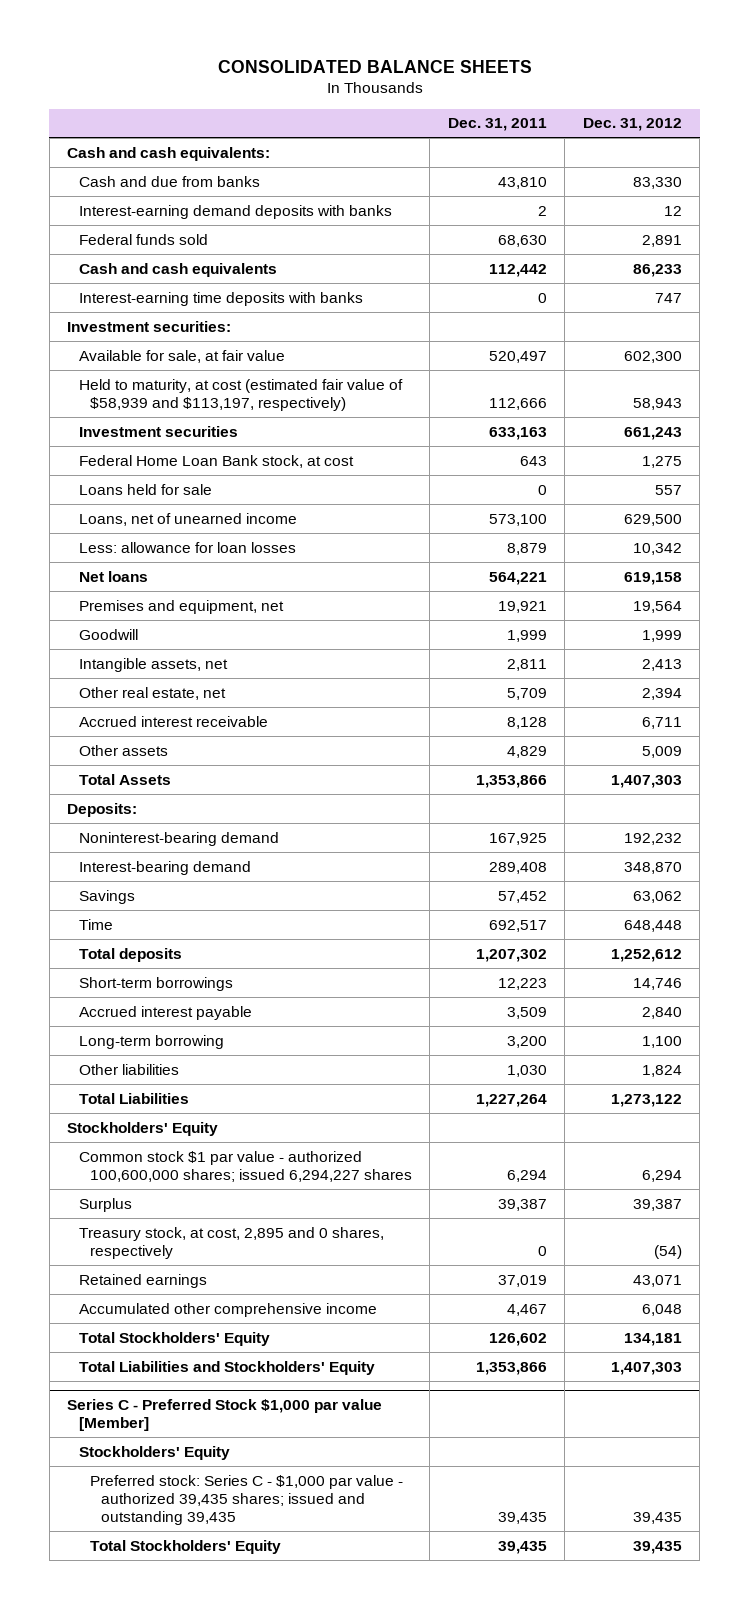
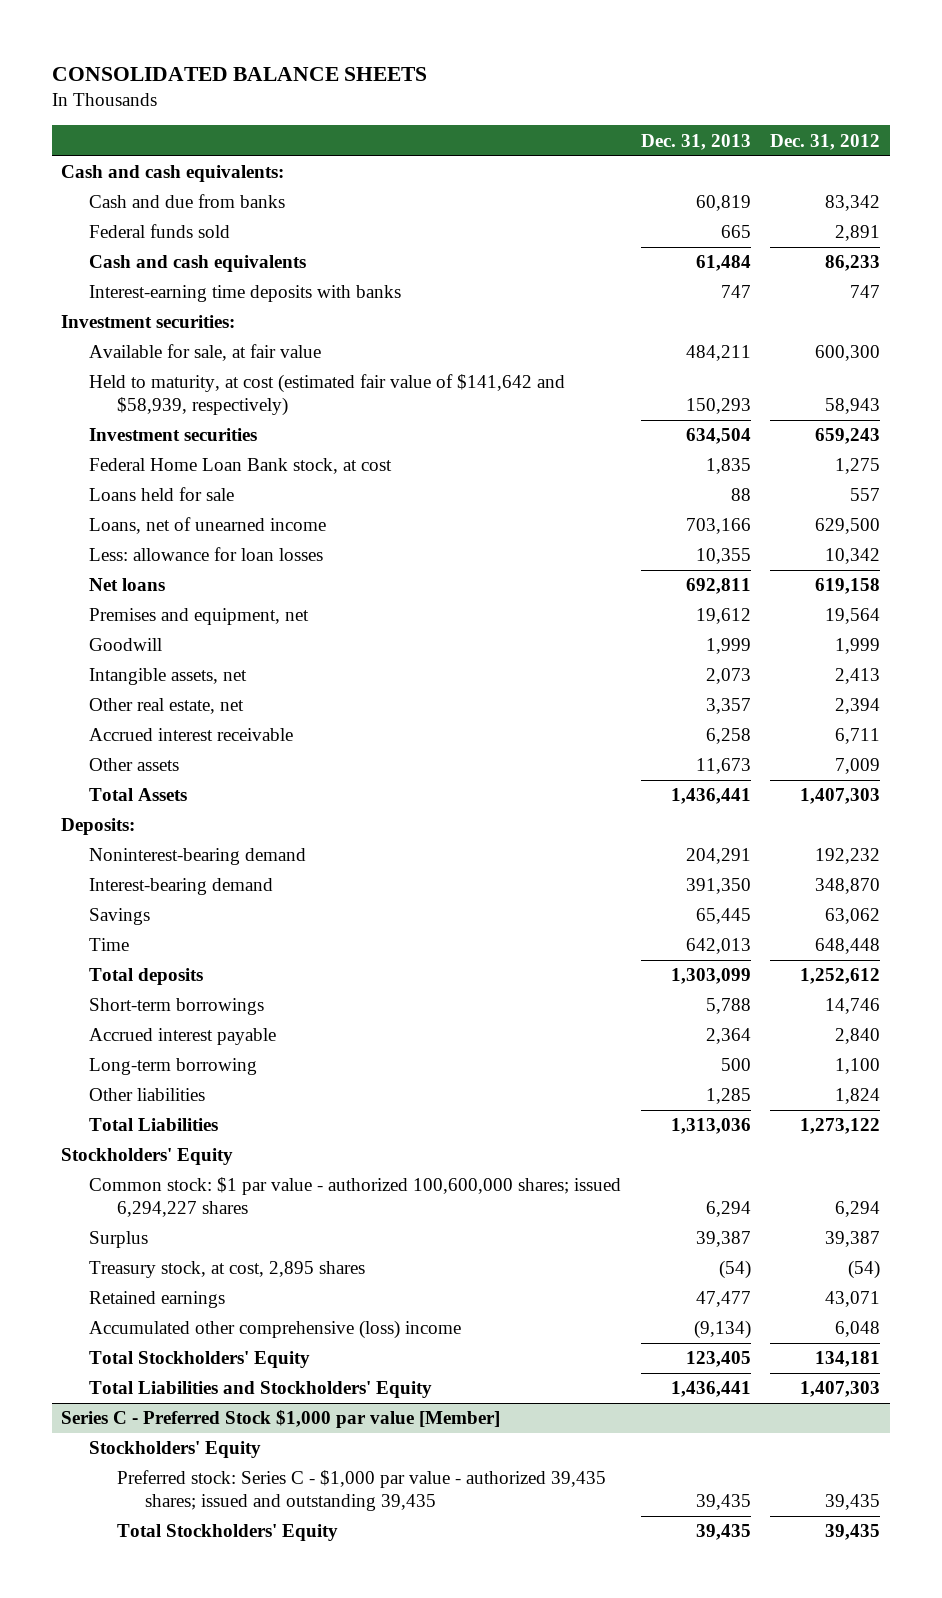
- | Dec. 31, 2011 | Dec. 31, 2012
+ | Dec. 31, 2013 | Dec. 31, 2012
- Cash and due from banks | 43,810 | 83,330
- Interest-earning demand deposits with banks | 2 | 12
+ Cash and due from banks | 60,819 | 83,342
- Available for sale, at fair value | 520,497 | 602,300
- Held to maturity, at cost (estimated fair value of $58,939 and $113,197, respectively) | 112,666 | 58,943
- Investment securities | 633,163 | 661,243
+ Available for sale, at fair value | 484,211 | 600,300
+ Held to maturity, at cost (estimated fair value of $141,642 and $58,939, respectively) | 150,293 | 58,943
+ Investment securities | 634,504 | 659,243
- Other assets | 4,829 | 5,009
+ Other assets | 11,673 | 7,009
- Common stock $1 par value - authorized 100,600,000 shares; issued 6,294,227 shares | 6,294 | 6,294
+ Common stock: $1 par value - authorized 100,600,000 shares; issued 6,294,227 shares | 6,294 | 6,294
- Treasury stock, at cost, 2,895 and 0 shares, respectively | 0 | (54)
+ Treasury stock, at cost, 2,895 shares | (54) | (54)
- Accumulated other comprehensive income | 4,467 | 6,048
+ Accumulated other comprehensive (loss) income | (9,134) | 6,048

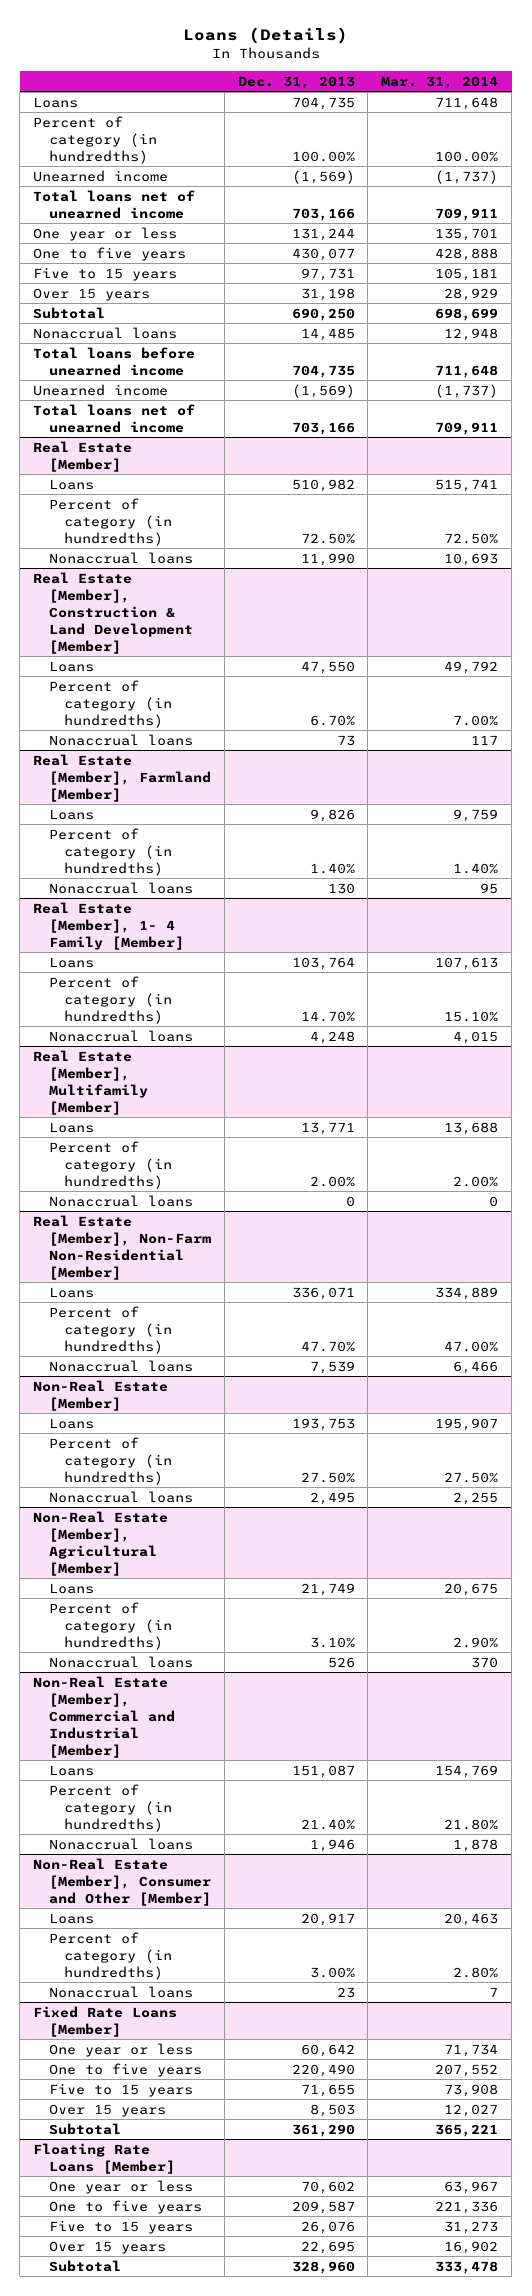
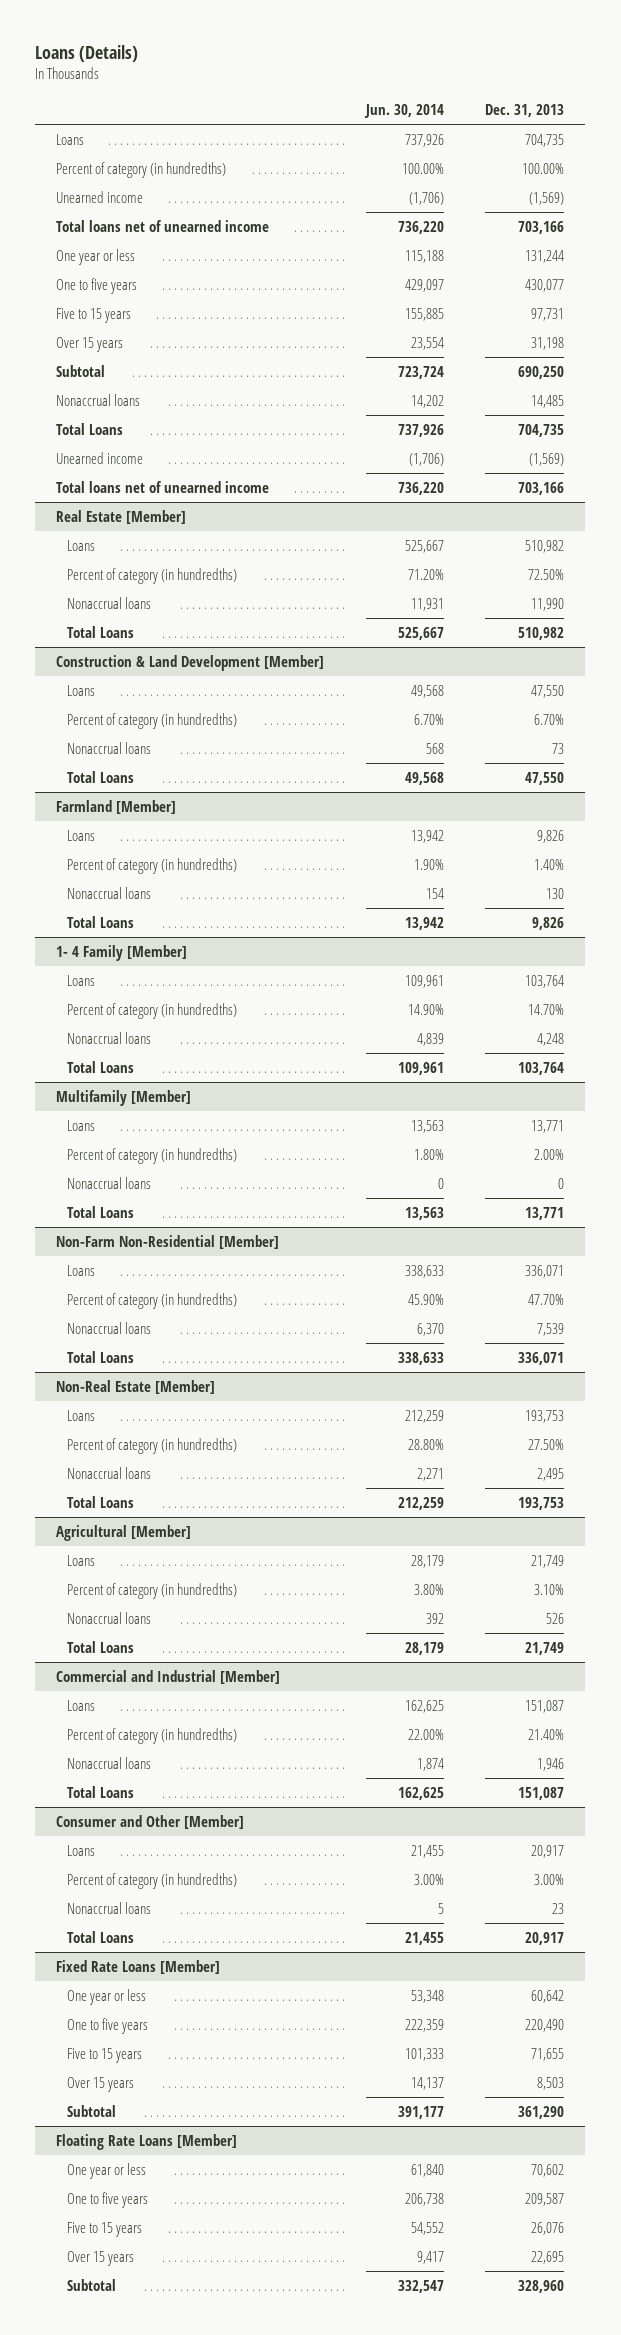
- | Dec. 31, 2013 | Mar. 31, 2014
+ | Jun. 30, 2014 | Dec. 31, 2013
- Total loans before unearned income | 704,735 | 711,648
+ Total Loans | 737,926 | 704,735
- Real Estate [Member], Construction & Land Development [Member]
@ Real Estate [Member]
+ Total Loans | 525,667 | 510,982
+ Construction & Land Development [Member]
- Real Estate [Member], Farmland [Member]
+ Total Loans | 49,568 | 47,550
+ Farmland [Member]
- Real Estate [Member], 1- 4 Family [Member]
+ Total Loans | 13,942 | 9,826
+ 1- 4 Family [Member]
- Real Estate [Member], Multifamily [Member]
+ Total Loans | 109,961 | 103,764
+ Multifamily [Member]
- Real Estate [Member], Non-Farm Non-Residential [Member]
+ Total Loans | 13,563 | 13,771
+ Non-Farm Non-Residential [Member]
+ Total Loans | 338,633 | 336,071
- Non-Real Estate [Member], Agricultural [Member]
@ Non-Real Estate [Member]
+ Total Loans | 212,259 | 193,753
+ Agricultural [Member]
- Non-Real Estate [Member], Commercial and Industrial [Member]
+ Total Loans | 28,179 | 21,749
+ Commercial and Industrial [Member]
- Non-Real Estate [Member], Consumer and Other [Member]
+ Total Loans | 162,625 | 151,087
+ Consumer and Other [Member]
+ Total Loans | 21,455 | 20,917

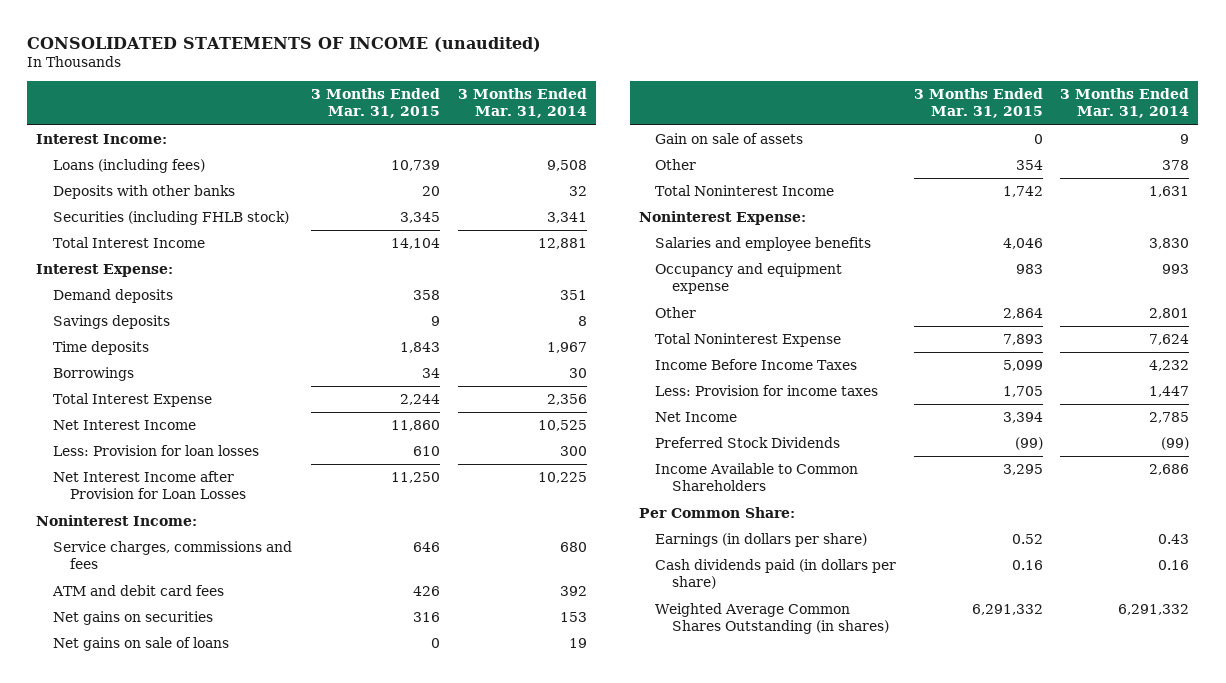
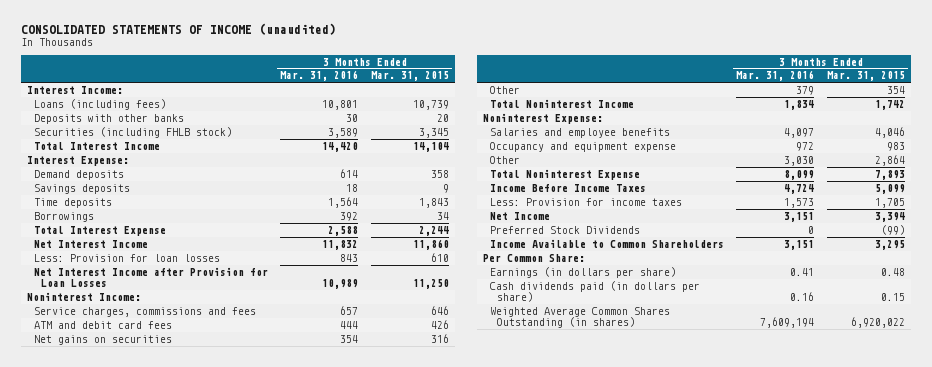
- | 3 Months Ended Mar. 31, 2015 | 3 Months Ended Mar. 31, 2014
+ | 3 Months Ended Mar. 31, 2016 | 3 Months Ended Mar. 31, 2015
- Net gains on sale of loans | 0 | 19
- Gain on sale of assets | 0 | 9
- Earnings (in dollars per share) | 0.52 | 0.43
- Cash dividends paid (in dollars per share) | 0.16 | 0.16
- Weighted Average Common Shares Outstanding (in shares) | 6,291,332 | 6,291,332
+ Earnings (in dollars per share) | 0.41 | 0.48
+ Cash dividends paid (in dollars per share) | 0.16 | 0.15
+ Weighted Average Common Shares Outstanding (in shares) | 7,609,194 | 6,920,022

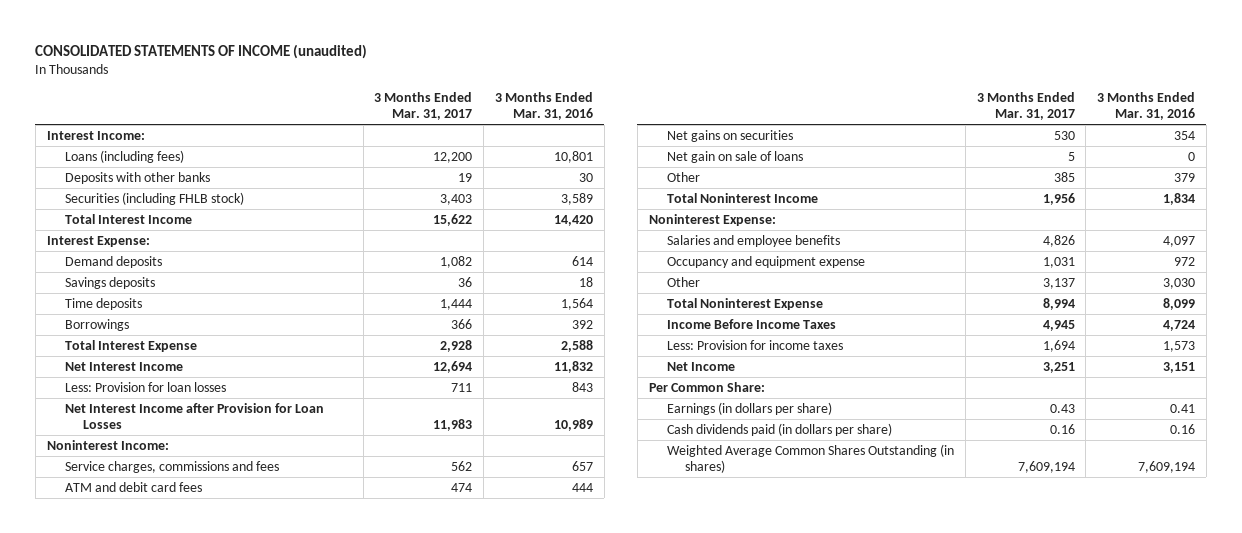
- | 3 Months Ended Mar. 31, 2016 | 3 Months Ended Mar. 31, 2015
+ | 3 Months Ended Mar. 31, 2017 | 3 Months Ended Mar. 31, 2016
+ Net gain on sale of loans | 5 | 0
- Preferred Stock Dividends | 0 | (99)
- Income Available to Common Shareholders | 3,151 | 3,295

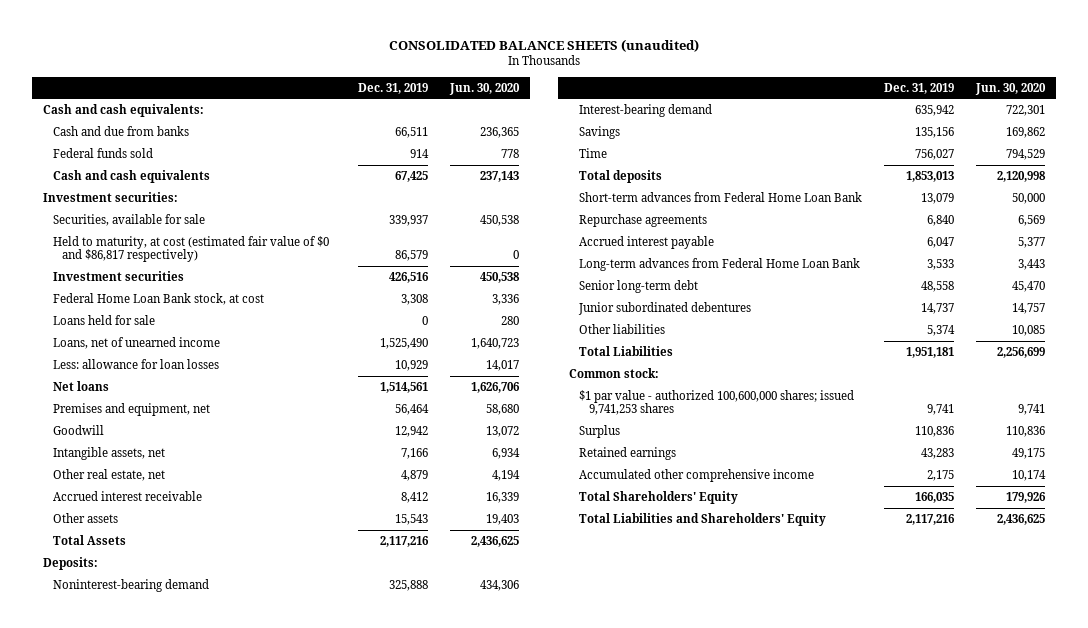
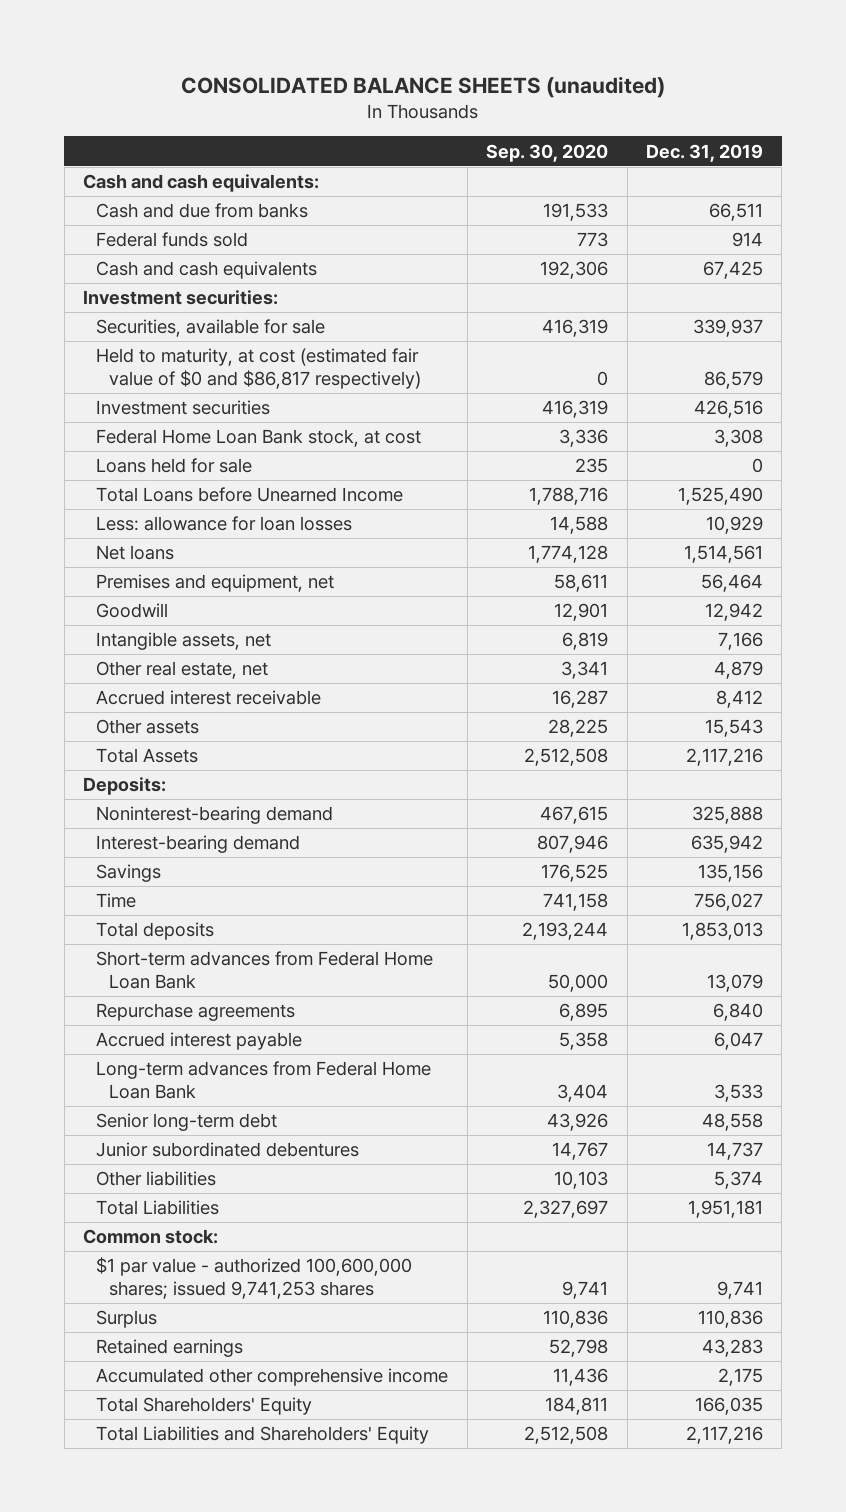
- | Dec. 31, 2019 | Jun. 30, 2020
+ | Sep. 30, 2020 | Dec. 31, 2019
- Loans, net of unearned income | 1,525,490 | 1,640,723
+ Total Loans before Unearned Income | 1,788,716 | 1,525,490

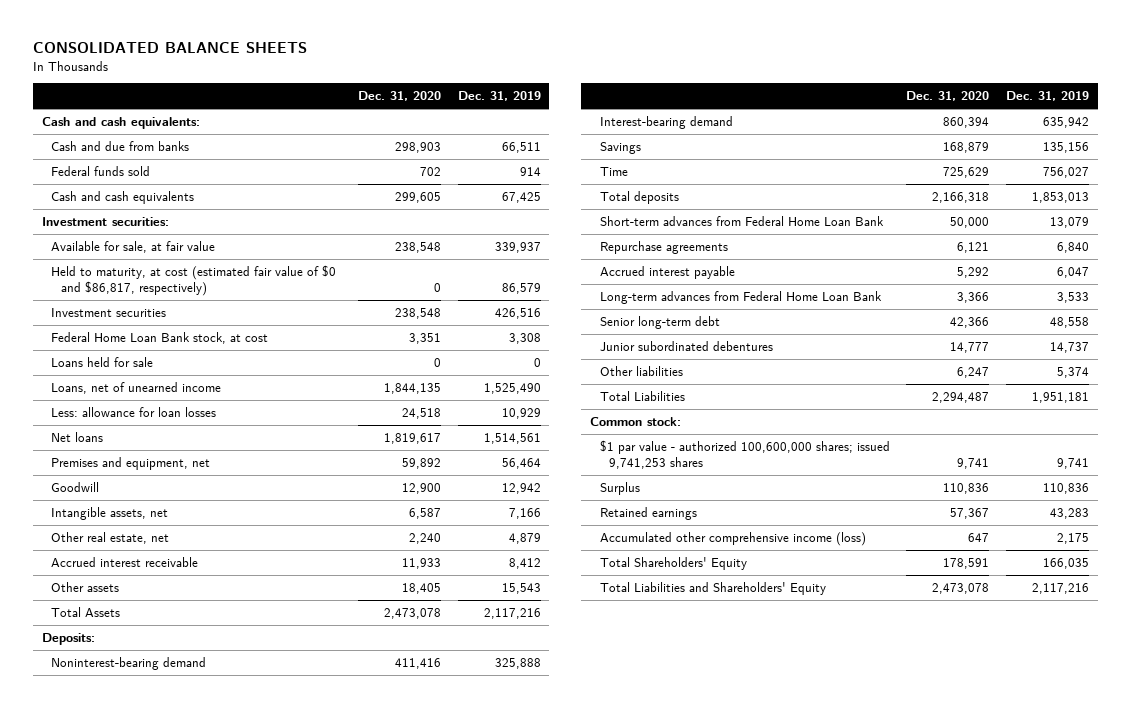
- CONSOLIDATED BALANCE SHEETS (unaudited)
+ CONSOLIDATED BALANCE SHEETS
- | Sep. 30, 2020 | Dec. 31, 2019
+ | Dec. 31, 2020 | Dec. 31, 2019
- Securities, available for sale | 416,319 | 339,937
- Held to maturity, at cost (estimated fair value of $0 and $86,817 respectively) | 0 | 86,579
+ Available for sale, at fair value | 238,548 | 339,937
+ Held to maturity, at cost (estimated fair value of $0 and $86,817, respectively) | 0 | 86,579
- Total Loans before Unearned Income | 1,788,716 | 1,525,490
+ Loans, net of unearned income | 1,844,135 | 1,525,490
- Accumulated other comprehensive income | 11,436 | 2,175
+ Accumulated other comprehensive income (loss) | 647 | 2,175

